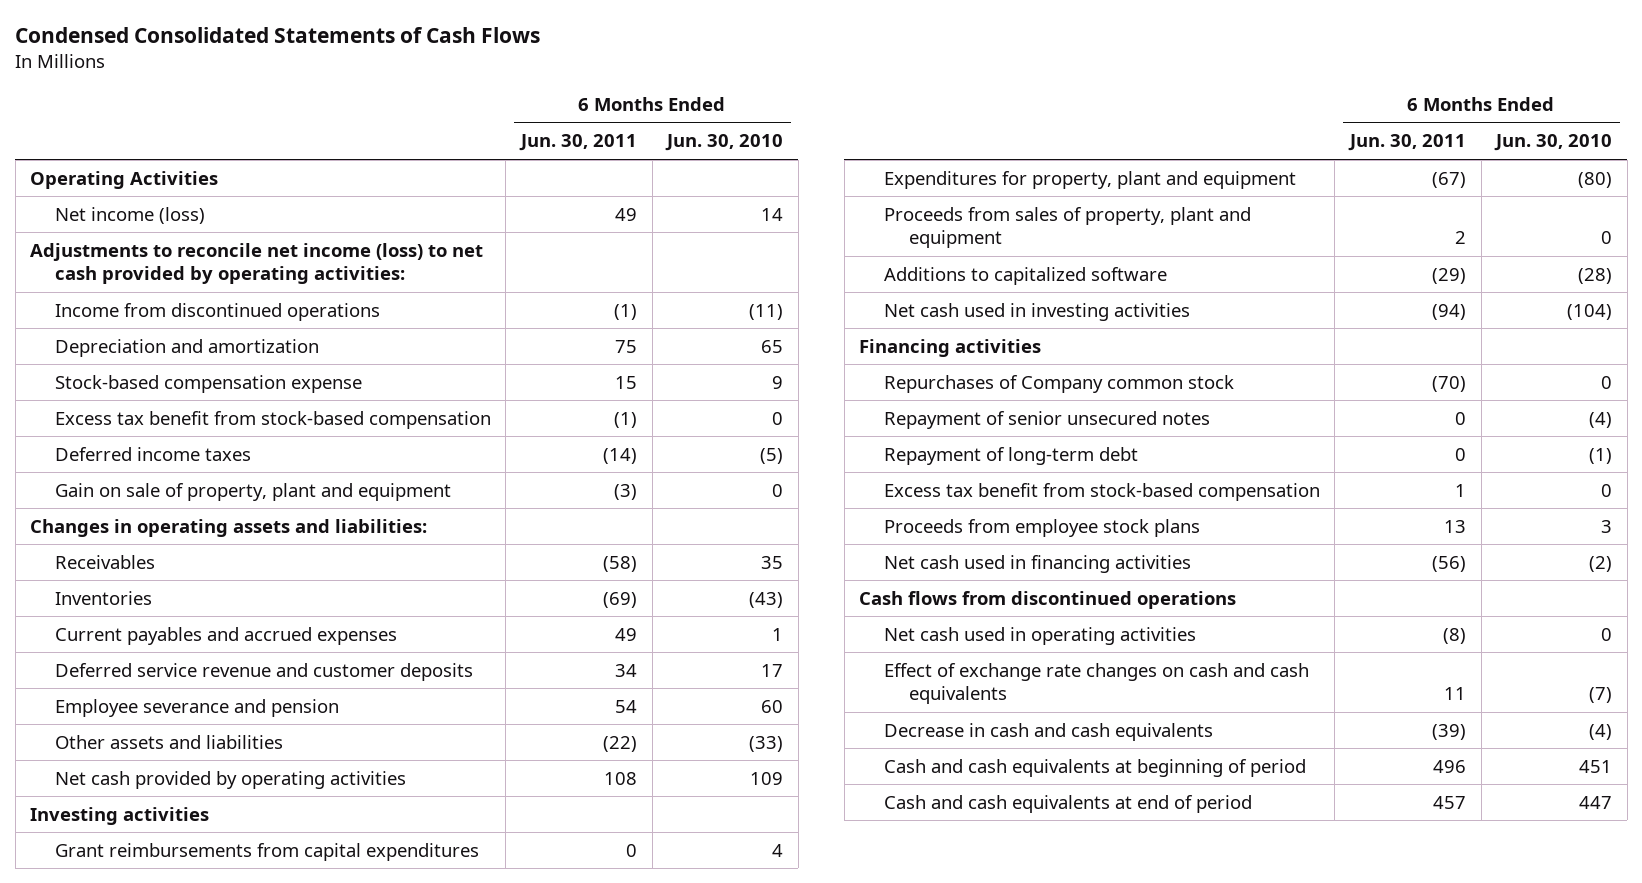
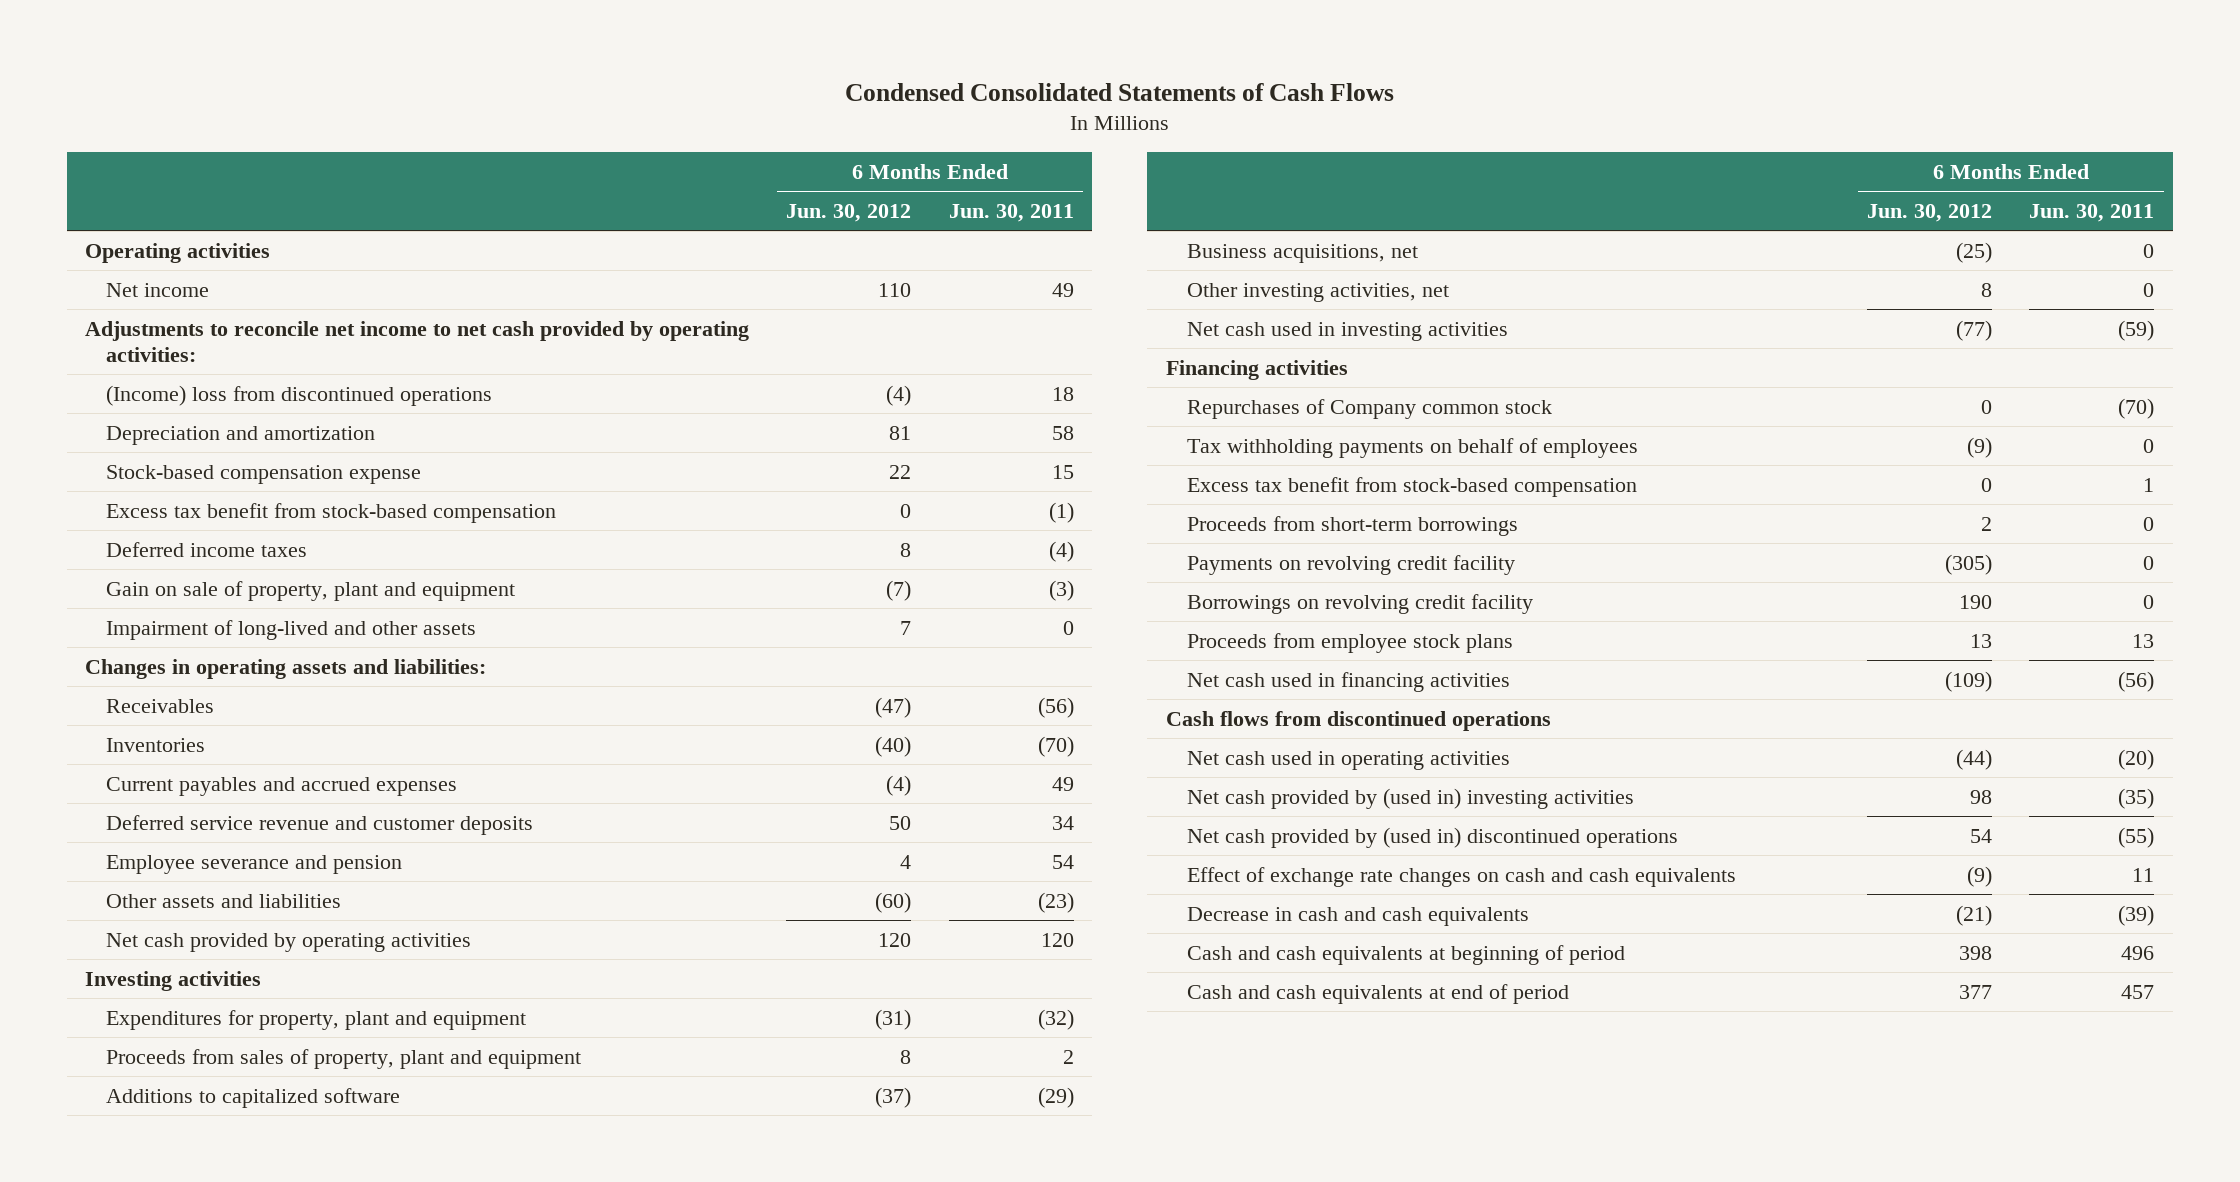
- | 6 Months Ended Jun. 30, 2011 | 6 Months Ended Jun. 30, 2010
+ | 6 Months Ended Jun. 30, 2012 | 6 Months Ended Jun. 30, 2011
- Operating Activities
- Net income (loss) | 49 | 14
- Adjustments to reconcile net income (loss) to net cash provided by operating activities:
- Income from discontinued operations | (1) | (11)
- Depreciation and amortization | 75 | 65
+ Operating activities
+ Net income | 110 | 49
+ Adjustments to reconcile net income to net cash provided by operating activities:
+ (Income) loss from discontinued operations | (4) | 18
+ Depreciation and amortization | 81 | 58
- Deferred income taxes | (14) | (5)
+ Deferred income taxes | 8 | (4)
+ Impairment of long-lived and other assets | 7 | 0
- Receivables | (58) | 35
- Inventories | (69) | (43)
+ Receivables | (47) | (56)
+ Inventories | (40) | (70)
- Other assets and liabilities | (22) | (33)
- Net cash provided by operating activities | 108 | 109
+ Other assets and liabilities | (60) | (23)
+ Net cash provided by operating activities | 120 | 120
- Grant reimbursements from capital expenditures | 0 | 4
- Expenditures for property, plant and equipment | (67) | (80)
+ Expenditures for property, plant and equipment | (31) | (32)
- Net cash used in investing activities | (94) | (104)
+ Business acquisitions, net | (25) | 0
+ Other investing activities, net | 8 | 0
+ Net cash used in investing activities | (77) | (59)
- Repayment of senior unsecured notes | 0 | (4)
- Repayment of long-term debt | 0 | (1)
+ Tax withholding payments on behalf of employees | (9) | 0
+ Proceeds from short-term borrowings | 2 | 0
+ Payments on revolving credit facility | (305) | 0
+ Borrowings on revolving credit facility | 190 | 0
- Net cash used in operating activities | (8) | 0
+ Net cash used in operating activities | (44) | (20)
+ Net cash provided by (used in) investing activities | 98 | (35)
+ Net cash provided by (used in) discontinued operations | 54 | (55)

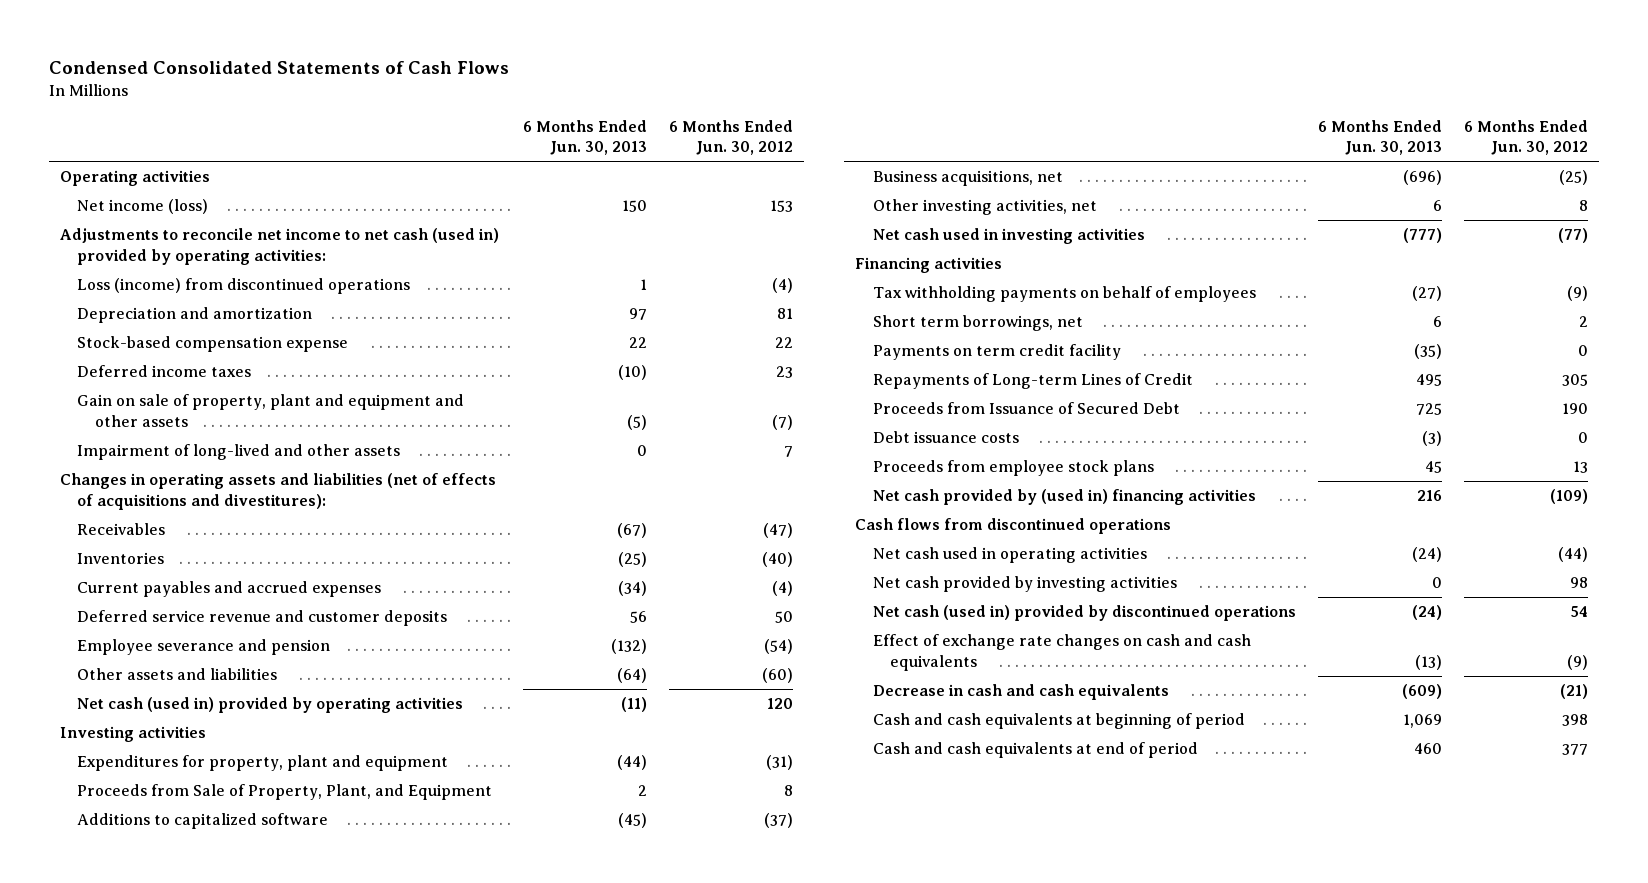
- | 6 Months Ended Jun. 30, 2012 | 6 Months Ended Jun. 30, 2011
+ | 6 Months Ended Jun. 30, 2013 | 6 Months Ended Jun. 30, 2012
- Net income | 110 | 49
- Adjustments to reconcile net income to net cash provided by operating activities:
- (Income) loss from discontinued operations | (4) | 18
+ Net income (loss) | 150 | 153
+ Adjustments to reconcile net income to net cash (used in) provided by operating activities:
+ Loss (income) from discontinued operations | 1 | (4)
- Excess tax benefit from stock-based compensation | 0 | (1)
- Deferred income taxes | 8 | (4)
- Gain on sale of property, plant and equipment | (7) | (3)
+ Deferred income taxes | (10) | 23
+ Gain on sale of property, plant and equipment and other assets | (5) | (7)
- Changes in operating assets and liabilities:
+ Changes in operating assets and liabilities (net of effects of acquisitions and divestitures):
- Employee severance and pension | 4 | 54
+ Employee severance and pension | (132) | (54)
- Net cash provided by operating activities | 120 | 120
+ Net cash (used in) provided by operating activities | (11) | 120
- Proceeds from sales of property, plant and equipment | 8 | 2
+ Proceeds from Sale of Property, Plant, and Equipment | 2 | 8
- Repurchases of Company common stock | 0 | (70)
- Excess tax benefit from stock-based compensation | 0 | 1
- Proceeds from short-term borrowings | 2 | 0
- Payments on revolving credit facility | (305) | 0
- Borrowings on revolving credit facility | 190 | 0
+ Short term borrowings, net | 6 | 2
+ Payments on term credit facility | (35) | 0
+ Repayments of Long-term Lines of Credit | 495 | 305
+ Proceeds from Issuance of Secured Debt | 725 | 190
+ Debt issuance costs | (3) | 0
- Net cash used in financing activities | (109) | (56)
+ Net cash provided by (used in) financing activities | 216 | (109)
- Net cash provided by (used in) investing activities | 98 | (35)
- Net cash provided by (used in) discontinued operations | 54 | (55)
+ Net cash provided by investing activities | 0 | 98
+ Net cash (used in) provided by discontinued operations | (24) | 54

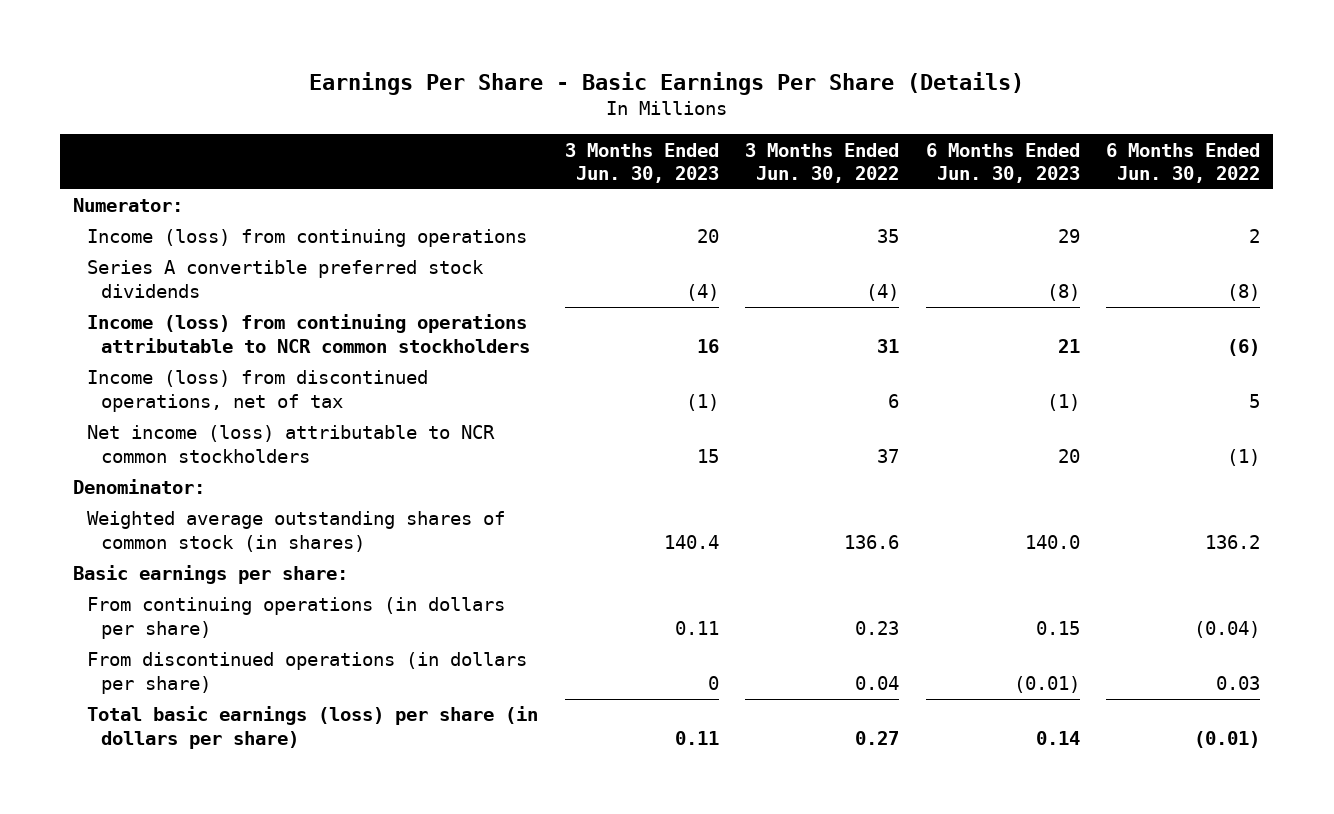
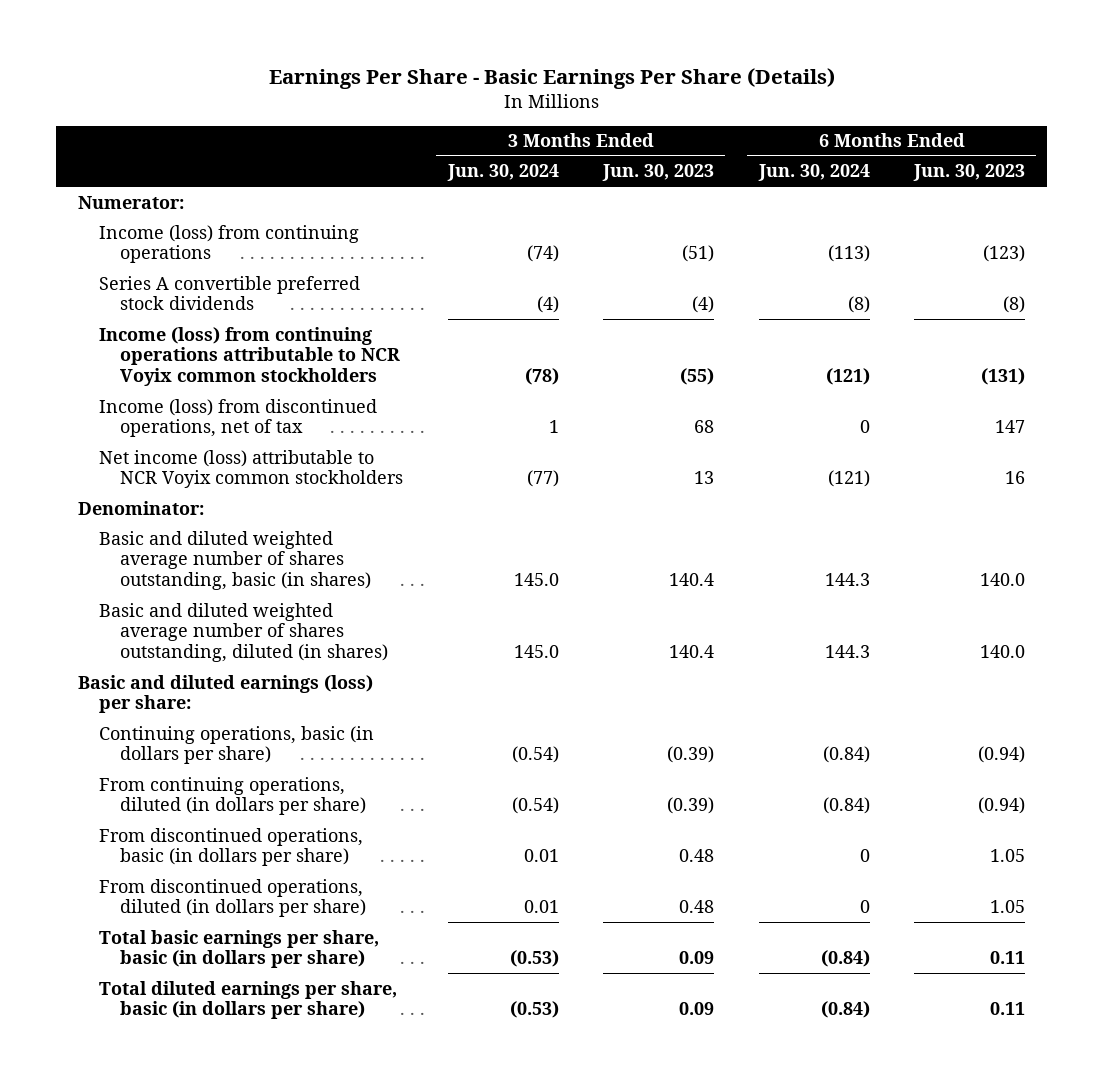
- | 3 Months Ended Jun. 30, 2023 | 3 Months Ended Jun. 30, 2022 | 6 Months Ended Jun. 30, 2023 | 6 Months Ended Jun. 30, 2022
+ | 3 Months Ended Jun. 30, 2024 | 3 Months Ended Jun. 30, 2023 | 6 Months Ended Jun. 30, 2024 | 6 Months Ended Jun. 30, 2023
- Income (loss) from continuing operations | 20 | 35 | 29 | 2
+ Income (loss) from continuing operations | (74) | (51) | (113) | (123)
- Income (loss) from continuing operations attributable to NCR common stockholders | 16 | 31 | 21 | (6)
- Income (loss) from discontinued operations, net of tax | (1) | 6 | (1) | 5
- Net income (loss) attributable to NCR common stockholders | 15 | 37 | 20 | (1)
+ Income (loss) from continuing operations attributable to NCR Voyix common stockholders | (78) | (55) | (121) | (131)
+ Income (loss) from discontinued operations, net of tax | 1 | 68 | 0 | 147
+ Net income (loss) attributable to NCR Voyix common stockholders | (77) | 13 | (121) | 16
- Weighted average outstanding shares of common stock (in shares) | 140.4 | 136.6 | 140.0 | 136.2
- Basic earnings per share:
- From continuing operations (in dollars per share) | 0.11 | 0.23 | 0.15 | (0.04)
- From discontinued operations (in dollars per share) | 0 | 0.04 | (0.01) | 0.03
- Total basic earnings (loss) per share (in dollars per share) | 0.11 | 0.27 | 0.14 | (0.01)
+ Basic and diluted weighted average number of shares outstanding, basic (in shares) | 145.0 | 140.4 | 144.3 | 140.0
+ Basic and diluted weighted average number of shares outstanding, diluted (in shares) | 145.0 | 140.4 | 144.3 | 140.0
+ Basic and diluted earnings (loss) per share:
+ Continuing operations, basic (in dollars per share) | (0.54) | (0.39) | (0.84) | (0.94)
+ From continuing operations, diluted (in dollars per share) | (0.54) | (0.39) | (0.84) | (0.94)
+ From discontinued operations, basic (in dollars per share) | 0.01 | 0.48 | 0 | 1.05
+ From discontinued operations, diluted (in dollars per share) | 0.01 | 0.48 | 0 | 1.05
+ Total basic earnings per share, basic (in dollars per share) | (0.53) | 0.09 | (0.84) | 0.11
+ Total diluted earnings per share, basic (in dollars per share) | (0.53) | 0.09 | (0.84) | 0.11

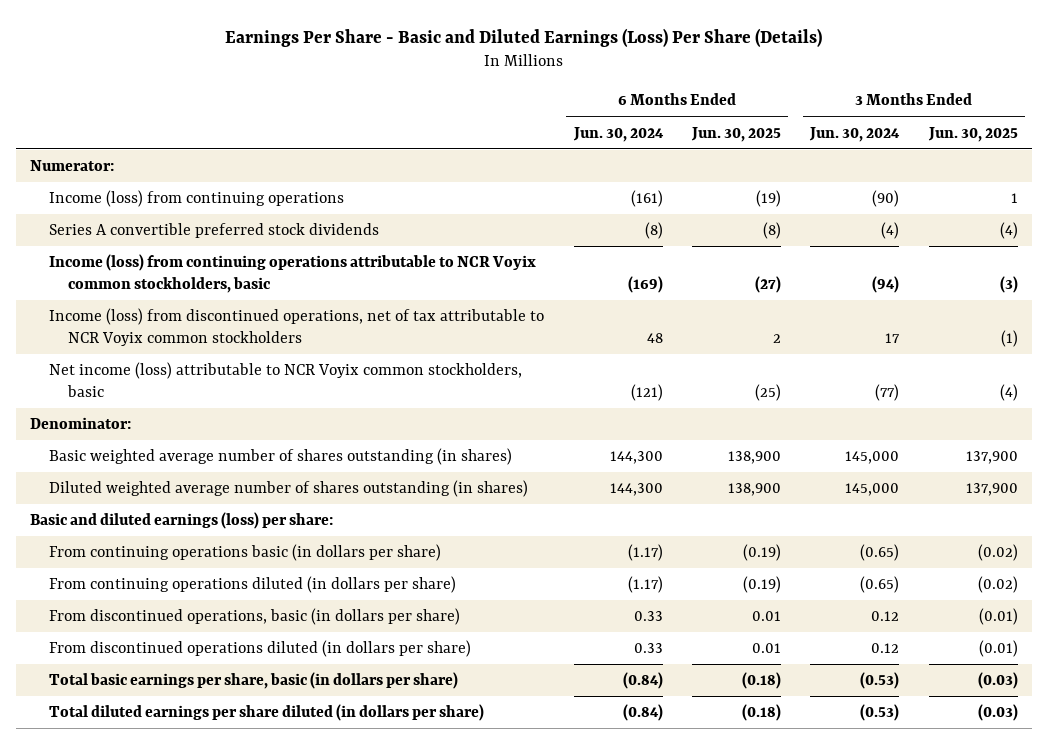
- Earnings Per Share - Basic Earnings Per Share (Details)
+ Earnings Per Share - Basic and Diluted Earnings (Loss) Per Share (Details)
- | 3 Months Ended Jun. 30, 2024 | 3 Months Ended Jun. 30, 2023 | 6 Months Ended Jun. 30, 2024 | 6 Months Ended Jun. 30, 2023
+ | 6 Months Ended Jun. 30, 2024 | 6 Months Ended Jun. 30, 2025 | 3 Months Ended Jun. 30, 2024 | 3 Months Ended Jun. 30, 2025
- Income (loss) from continuing operations | (74) | (51) | (113) | (123)
+ Income (loss) from continuing operations | (161) | (19) | (90) | 1
- Income (loss) from continuing operations attributable to NCR Voyix common stockholders | (78) | (55) | (121) | (131)
- Income (loss) from discontinued operations, net of tax | 1 | 68 | 0 | 147
- Net income (loss) attributable to NCR Voyix common stockholders | (77) | 13 | (121) | 16
+ Income (loss) from continuing operations attributable to NCR Voyix common stockholders, basic | (169) | (27) | (94) | (3)
+ Income (loss) from discontinued operations, net of tax attributable to NCR Voyix common stockholders | 48 | 2 | 17 | (1)
+ Net income (loss) attributable to NCR Voyix common stockholders, basic | (121) | (25) | (77) | (4)
- Basic and diluted weighted average number of shares outstanding, basic (in shares) | 145.0 | 140.4 | 144.3 | 140.0
- Basic and diluted weighted average number of shares outstanding, diluted (in shares) | 145.0 | 140.4 | 144.3 | 140.0
+ Basic weighted average number of shares outstanding (in shares) | 144,300 | 138,900 | 145,000 | 137,900
+ Diluted weighted average number of shares outstanding (in shares) | 144,300 | 138,900 | 145,000 | 137,900
- Continuing operations, basic (in dollars per share) | (0.54) | (0.39) | (0.84) | (0.94)
- From continuing operations, diluted (in dollars per share) | (0.54) | (0.39) | (0.84) | (0.94)
- From discontinued operations, basic (in dollars per share) | 0.01 | 0.48 | 0 | 1.05
- From discontinued operations, diluted (in dollars per share) | 0.01 | 0.48 | 0 | 1.05
+ From continuing operations basic (in dollars per share) | (1.17) | (0.19) | (0.65) | (0.02)
+ From continuing operations diluted (in dollars per share) | (1.17) | (0.19) | (0.65) | (0.02)
+ From discontinued operations, basic (in dollars per share) | 0.33 | 0.01 | 0.12 | (0.01)
+ From discontinued operations diluted (in dollars per share) | 0.33 | 0.01 | 0.12 | (0.01)
- Total diluted earnings per share, basic (in dollars per share) | (0.53) | 0.09 | (0.84) | 0.11
+ Total diluted earnings per share diluted (in dollars per share) | (0.84) | (0.18) | (0.53) | (0.03)

